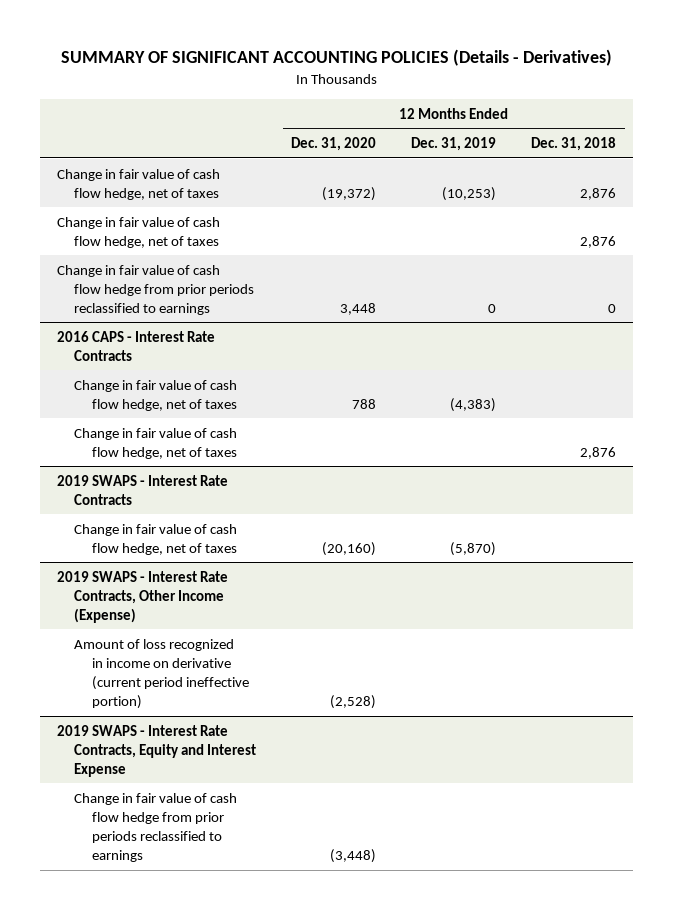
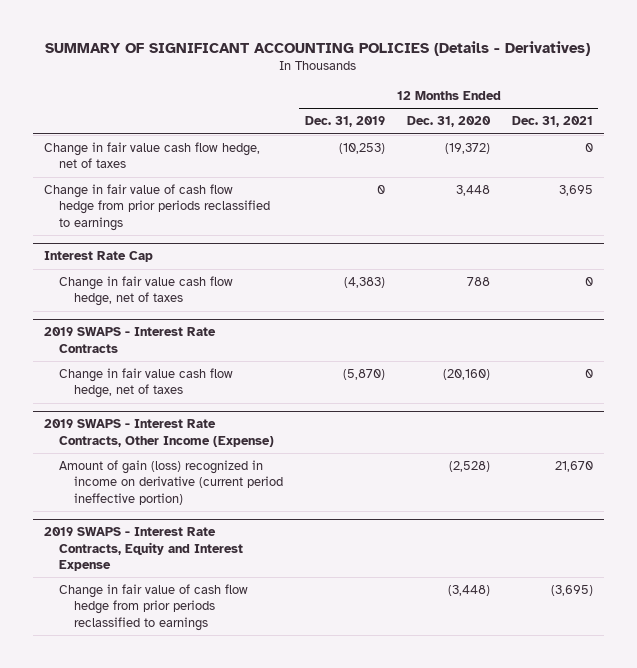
- | 12 Months Ended Dec. 31, 2020 | 12 Months Ended Dec. 31, 2019 | 12 Months Ended Dec. 31, 2018
+ | 12 Months Ended Dec. 31, 2019 | 12 Months Ended Dec. 31, 2020 | 12 Months Ended Dec. 31, 2021
- Change in fair value of cash flow hedge, net of taxes | (19,372) | (10,253) | 2,876
- Change in fair value of cash flow hedge, net of taxes | | | 2,876
+ Change in fair value cash flow hedge, net of taxes | (10,253) | (19,372) | 0
- 2016 CAPS - Interest Rate Contracts
- Change in fair value of cash flow hedge, net of taxes | 788 | (4,383) |
- Change in fair value of cash flow hedge, net of taxes | | | 2,876
+ Interest Rate Cap
+ Change in fair value cash flow hedge, net of taxes | (4,383) | 788 | 0
@ 2019 SWAPS - Interest Rate Contracts
- Change in fair value of cash flow hedge, net of taxes | (20,160) | (5,870) |
+ Change in fair value cash flow hedge, net of taxes | (5,870) | (20,160) | 0
@ 2019 SWAPS - Interest Rate Contracts, Other Income (Expense)
- Amount of loss recognized in income on derivative (current period ineffective portion) | (2,528) | |
+ Amount of gain (loss) recognized in income on derivative (current period ineffective portion) | | (2,528) | 21,670

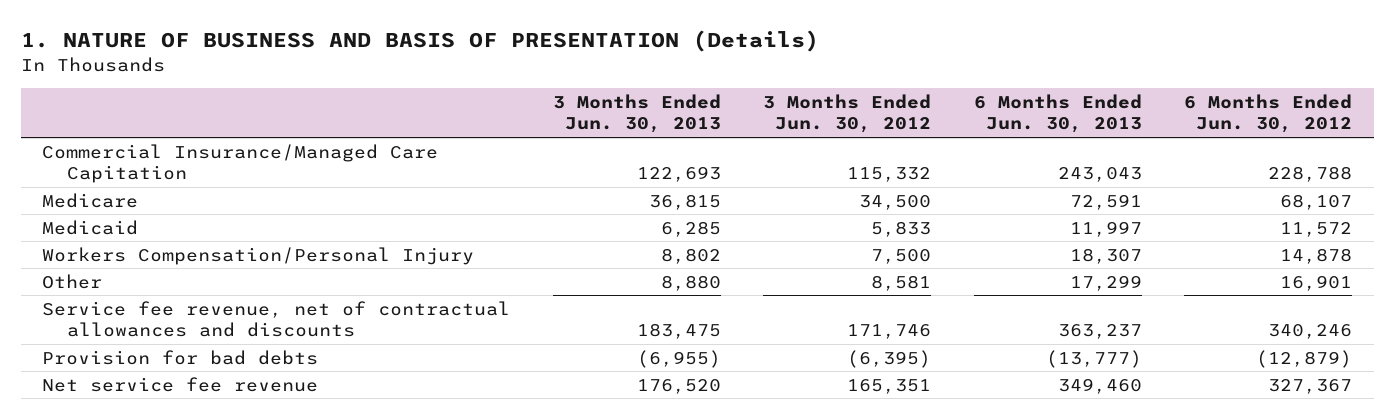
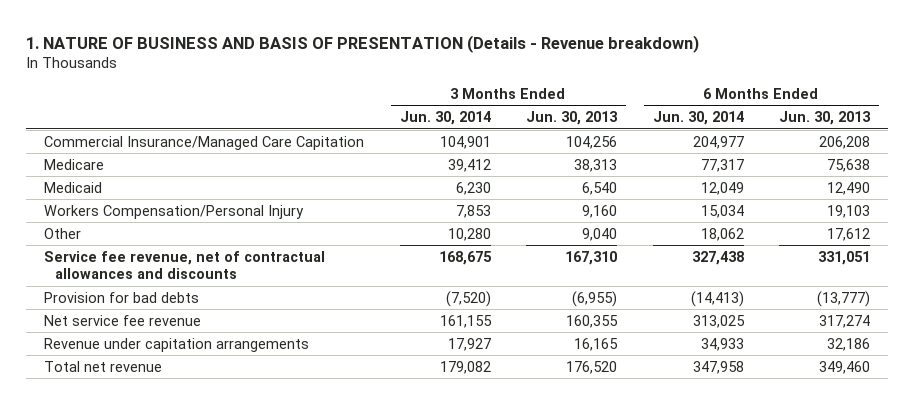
- 1. NATURE OF BUSINESS AND BASIS OF PRESENTATION (Details)
+ 1. NATURE OF BUSINESS AND BASIS OF PRESENTATION (Details - Revenue breakdown)
- | 3 Months Ended Jun. 30, 2013 | 3 Months Ended Jun. 30, 2012 | 6 Months Ended Jun. 30, 2013 | 6 Months Ended Jun. 30, 2012
+ | 3 Months Ended Jun. 30, 2014 | 3 Months Ended Jun. 30, 2013 | 6 Months Ended Jun. 30, 2014 | 6 Months Ended Jun. 30, 2013
- Commercial Insurance/Managed Care Capitation | 122,693 | 115,332 | 243,043 | 228,788
- Medicare | 36,815 | 34,500 | 72,591 | 68,107
- Medicaid | 6,285 | 5,833 | 11,997 | 11,572
- Workers Compensation/Personal Injury | 8,802 | 7,500 | 18,307 | 14,878
- Other | 8,880 | 8,581 | 17,299 | 16,901
- Service fee revenue, net of contractual allowances and discounts | 183,475 | 171,746 | 363,237 | 340,246
+ Commercial Insurance/Managed Care Capitation | 104,901 | 104,256 | 204,977 | 206,208
+ Medicare | 39,412 | 38,313 | 77,317 | 75,638
+ Medicaid | 6,230 | 6,540 | 12,049 | 12,490
+ Workers Compensation/Personal Injury | 7,853 | 9,160 | 15,034 | 19,103
+ Other | 10,280 | 9,040 | 18,062 | 17,612
+ Service fee revenue, net of contractual allowances and discounts | 168,675 | 167,310 | 327,438 | 331,051
- Net service fee revenue | 176,520 | 165,351 | 349,460 | 327,367
+ Net service fee revenue | 161,155 | 160,355 | 313,025 | 317,274
+ Revenue under capitation arrangements | 17,927 | 16,165 | 34,933 | 32,186
+ Total net revenue | 179,082 | 176,520 | 347,958 | 349,460

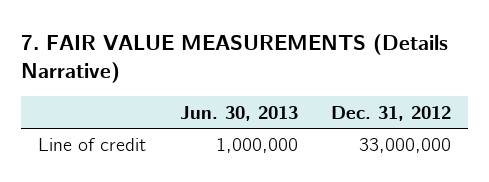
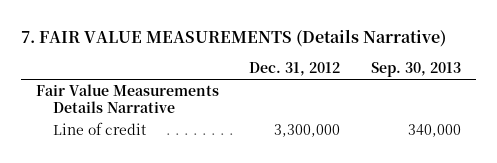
- | Jun. 30, 2013 | Dec. 31, 2012
+ | Dec. 31, 2012 | Sep. 30, 2013
- Line of credit | 1,000,000 | 33,000,000
+ Fair Value Measurements Details Narrative
+ Line of credit | 3,300,000 | 340,000

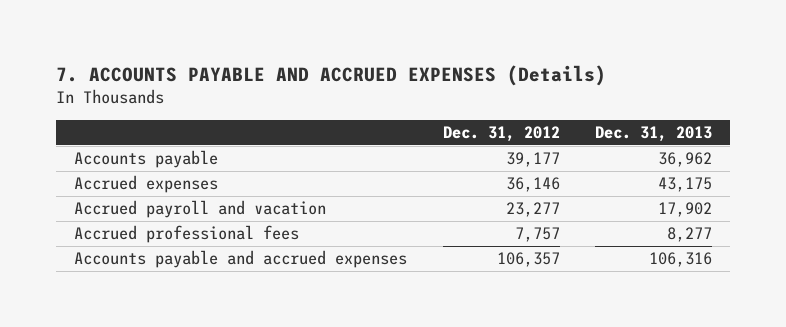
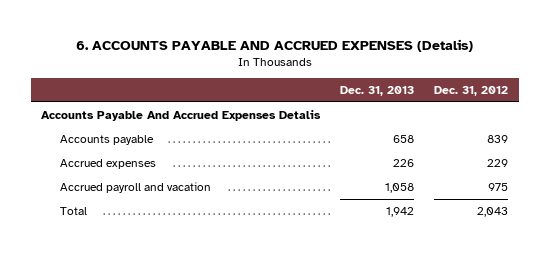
- 7. ACCOUNTS PAYABLE AND ACCRUED EXPENSES (Details)
+ 6. ACCOUNTS PAYABLE AND ACCRUED EXPENSES (Detalis)
- | Dec. 31, 2012 | Dec. 31, 2013
+ | Dec. 31, 2013 | Dec. 31, 2012
- Accounts payable | 39,177 | 36,962
- Accrued expenses | 36,146 | 43,175
- Accrued payroll and vacation | 23,277 | 17,902
- Accrued professional fees | 7,757 | 8,277
- Accounts payable and accrued expenses | 106,357 | 106,316
+ Accounts Payable And Accrued Expenses Detalis
+ Accounts payable | 658 | 839
+ Accrued expenses | 226 | 229
+ Accrued payroll and vacation | 1,058 | 975
+ Total | 1,942 | 2,043

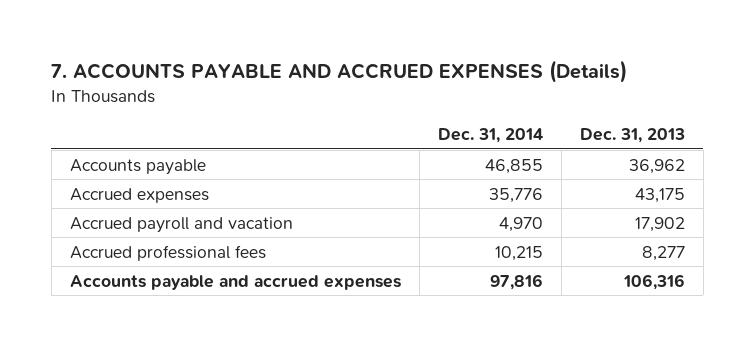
- 6. ACCOUNTS PAYABLE AND ACCRUED EXPENSES (Detalis)
+ 7. ACCOUNTS PAYABLE AND ACCRUED EXPENSES (Details)
- | Dec. 31, 2013 | Dec. 31, 2012
+ | Dec. 31, 2014 | Dec. 31, 2013
- Accounts Payable And Accrued Expenses Detalis
- Accounts payable | 658 | 839
- Accrued expenses | 226 | 229
- Accrued payroll and vacation | 1,058 | 975
- Total | 1,942 | 2,043
+ Accounts payable | 46,855 | 36,962
+ Accrued expenses | 35,776 | 43,175
+ Accrued payroll and vacation | 4,970 | 17,902
+ Accrued professional fees | 10,215 | 8,277
+ Accounts payable and accrued expenses | 97,816 | 106,316

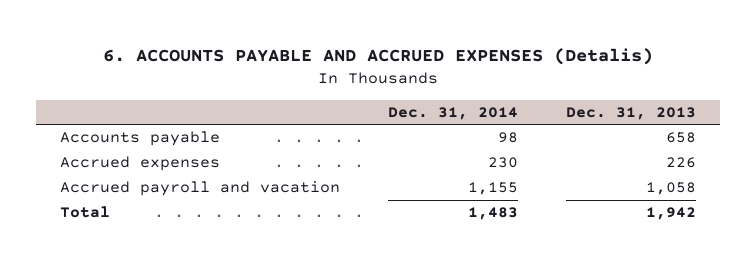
- 7. ACCOUNTS PAYABLE AND ACCRUED EXPENSES (Details)
+ 6. ACCOUNTS PAYABLE AND ACCRUED EXPENSES (Detalis)
- Accounts payable | 46,855 | 36,962
- Accrued expenses | 35,776 | 43,175
- Accrued payroll and vacation | 4,970 | 17,902
- Accrued professional fees | 10,215 | 8,277
- Accounts payable and accrued expenses | 97,816 | 106,316
+ Accounts payable | 98 | 658
+ Accrued expenses | 230 | 226
+ Accrued payroll and vacation | 1,155 | 1,058
+ Total | 1,483 | 1,942

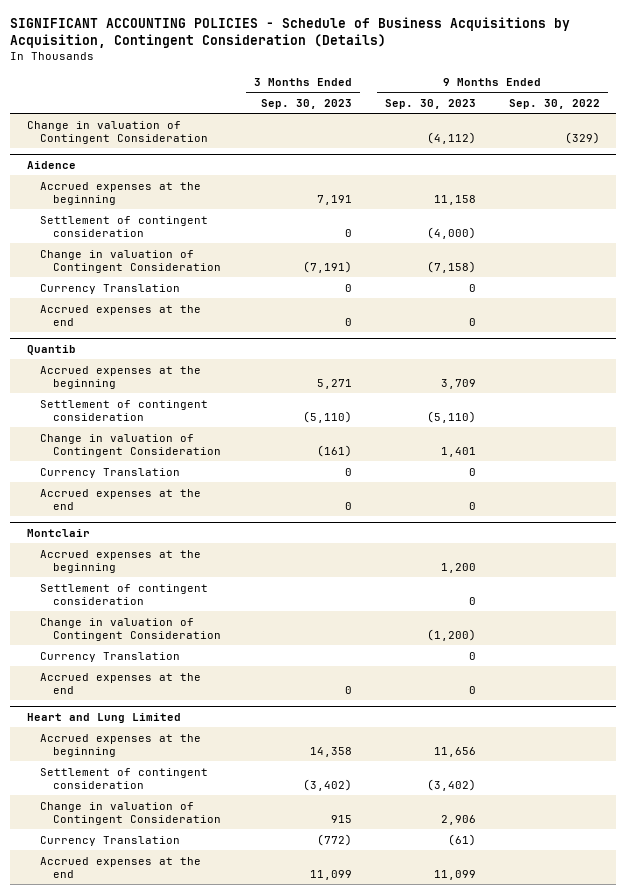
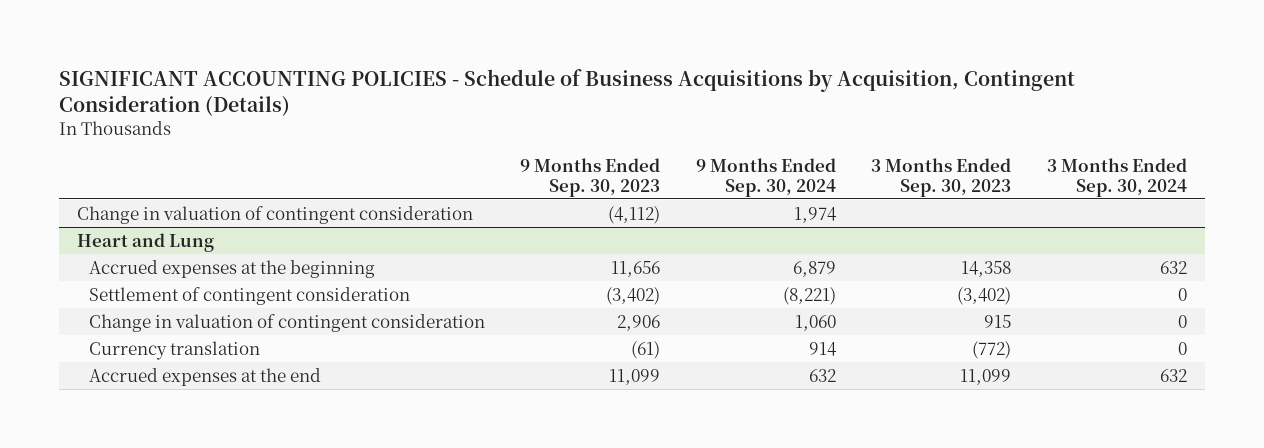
- | 3 Months Ended Sep. 30, 2023 | 9 Months Ended Sep. 30, 2023 | 9 Months Ended Sep. 30, 2022
+ | 9 Months Ended Sep. 30, 2023 | 9 Months Ended Sep. 30, 2024 | 3 Months Ended Sep. 30, 2023 | 3 Months Ended Sep. 30, 2024
- Change in valuation of Contingent Consideration | | (4,112) | (329)
- Aidence
- Accrued expenses at the beginning | 7,191 | 11,158 |
- Settlement of contingent consideration | 0 | (4,000) |
- Change in valuation of Contingent Consideration | (7,191) | (7,158) |
- Currency Translation | 0 | 0 |
- Accrued expenses at the end | 0 | 0 |
- Quantib
- Accrued expenses at the beginning | 5,271 | 3,709 |
- Settlement of contingent consideration | (5,110) | (5,110) |
- Change in valuation of Contingent Consideration | (161) | 1,401 |
- Currency Translation | 0 | 0 |
- Accrued expenses at the end | 0 | 0 |
- Montclair
- Accrued expenses at the beginning | | 1,200 |
- Settlement of contingent consideration | | 0 |
- Change in valuation of Contingent Consideration | | (1,200) |
- Currency Translation | | 0 |
- Accrued expenses at the end | 0 | 0 |
- Heart and Lung Limited
+ Change in valuation of contingent consideration | (4,112) | 1,974 | |
+ Heart and Lung
- Change in valuation of Contingent Consideration | 915 | 2,906 |
- Currency Translation | (772) | (61) |
+ Change in valuation of contingent consideration | 2,906 | 1,060 | 915 | 0
+ Currency translation | (61) | 914 | (772) | 0

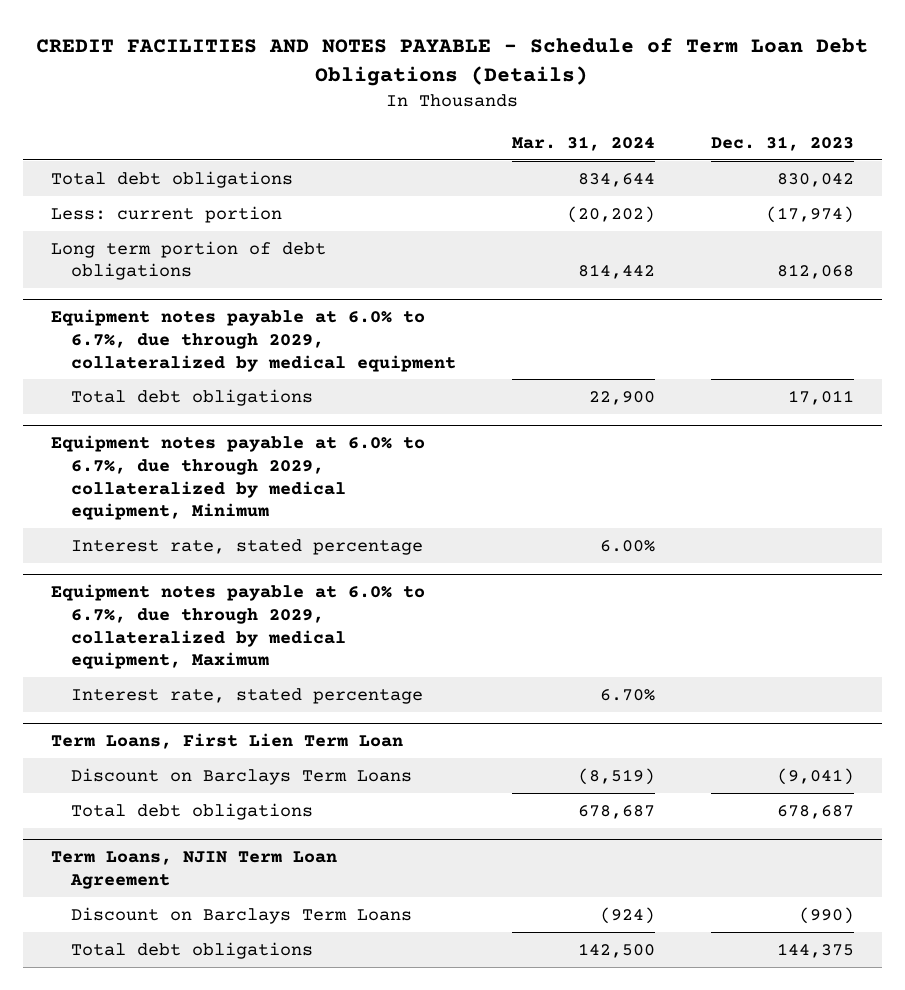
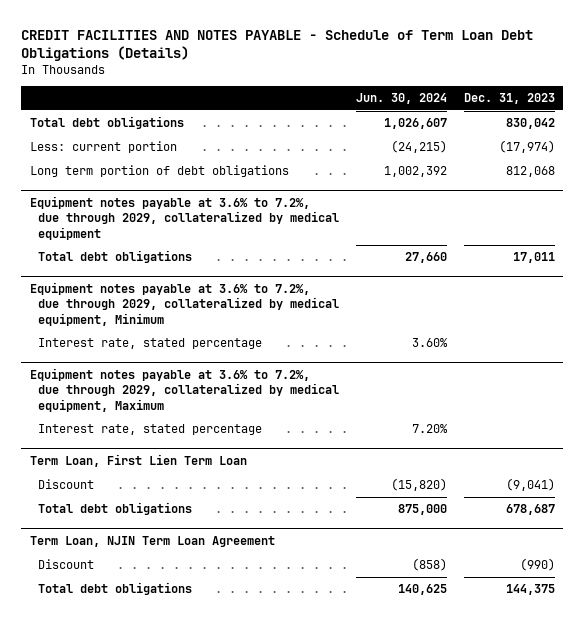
- | Mar. 31, 2024 | Dec. 31, 2023
+ | Jun. 30, 2024 | Dec. 31, 2023
- Equipment notes payable at 6.0% to 6.7%, due through 2029, collateralized by medical equipment
+ Equipment notes payable at 3.6% to 7.2%, due through 2029, collateralized by medical equipment
- Equipment notes payable at 6.0% to 6.7%, due through 2029, collateralized by medical equipment, Minimum
+ Equipment notes payable at 3.6% to 7.2%, due through 2029, collateralized by medical equipment, Minimum
- Equipment notes payable at 6.0% to 6.7%, due through 2029, collateralized by medical equipment, Maximum
+ Equipment notes payable at 3.6% to 7.2%, due through 2029, collateralized by medical equipment, Maximum
- Term Loans, First Lien Term Loan
- Discount on Barclays Term Loans | (8,519) | (9,041)
+ Term Loan, First Lien Term Loan
+ Discount | (15,820) | (9,041)
- Term Loans, NJIN Term Loan Agreement
- Discount on Barclays Term Loans | (924) | (990)
+ Term Loan, NJIN Term Loan Agreement
+ Discount | (858) | (990)

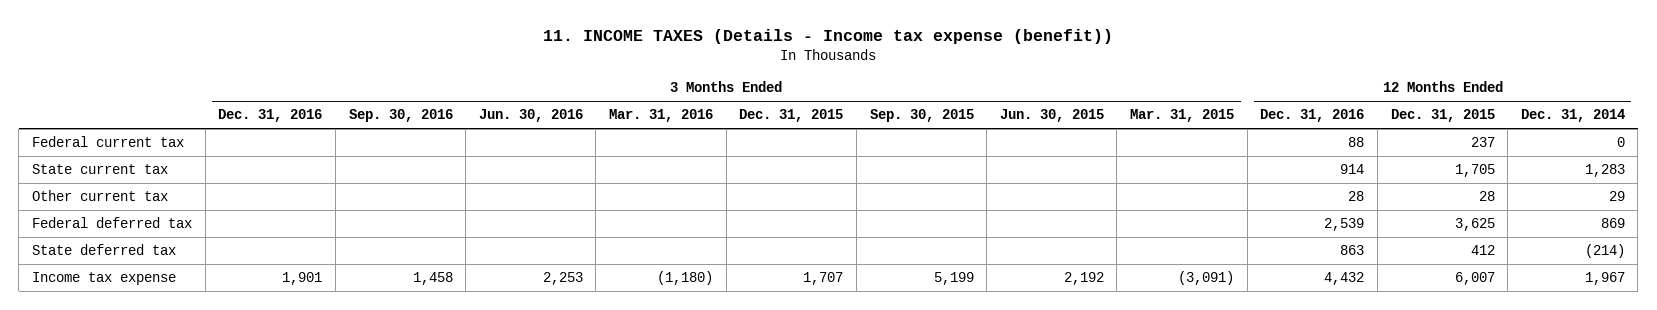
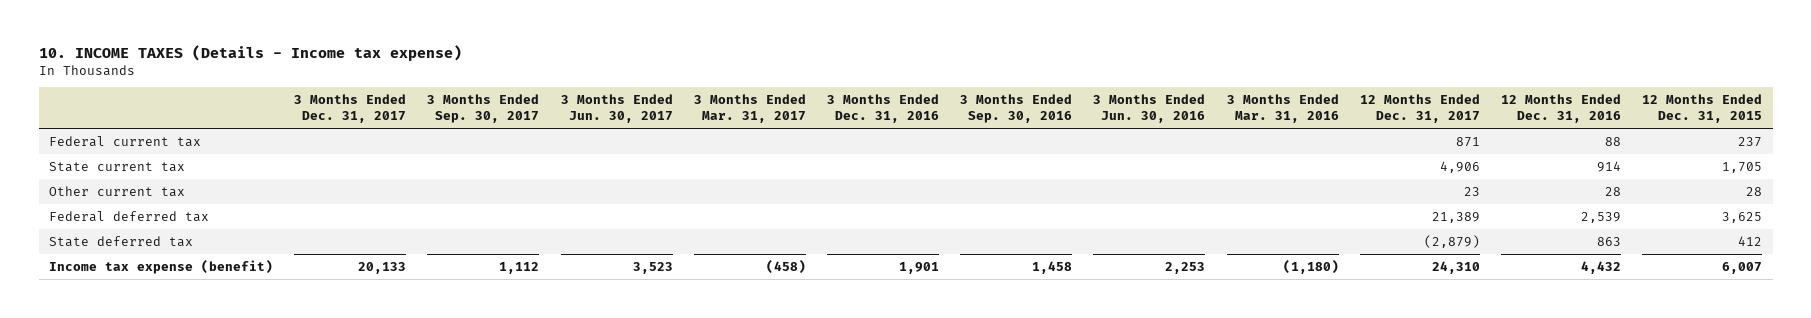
- 11. INCOME TAXES (Details - Income tax expense (benefit))
+ 10. INCOME TAXES (Details - Income tax expense)
- | 3 Months Ended Dec. 31, 2016 | 3 Months Ended Sep. 30, 2016 | 3 Months Ended Jun. 30, 2016 | 3 Months Ended Mar. 31, 2016 | 3 Months Ended Dec. 31, 2015 | 3 Months Ended Sep. 30, 2015 | 3 Months Ended Jun. 30, 2015 | 3 Months Ended Mar. 31, 2015 | 12 Months Ended Dec. 31, 2016 | 12 Months Ended Dec. 31, 2015 | 12 Months Ended Dec. 31, 2014
+ | 3 Months Ended Dec. 31, 2017 | 3 Months Ended Sep. 30, 2017 | 3 Months Ended Jun. 30, 2017 | 3 Months Ended Mar. 31, 2017 | 3 Months Ended Dec. 31, 2016 | 3 Months Ended Sep. 30, 2016 | 3 Months Ended Jun. 30, 2016 | 3 Months Ended Mar. 31, 2016 | 12 Months Ended Dec. 31, 2017 | 12 Months Ended Dec. 31, 2016 | 12 Months Ended Dec. 31, 2015
- Income tax expense | 1,901 | 1,458 | 2,253 | (1,180) | 1,707 | 5,199 | 2,192 | (3,091) | 4,432 | 6,007 | 1,967
+ Income tax expense (benefit) | 20,133 | 1,112 | 3,523 | (458) | 1,901 | 1,458 | 2,253 | (1,180) | 24,310 | 4,432 | 6,007

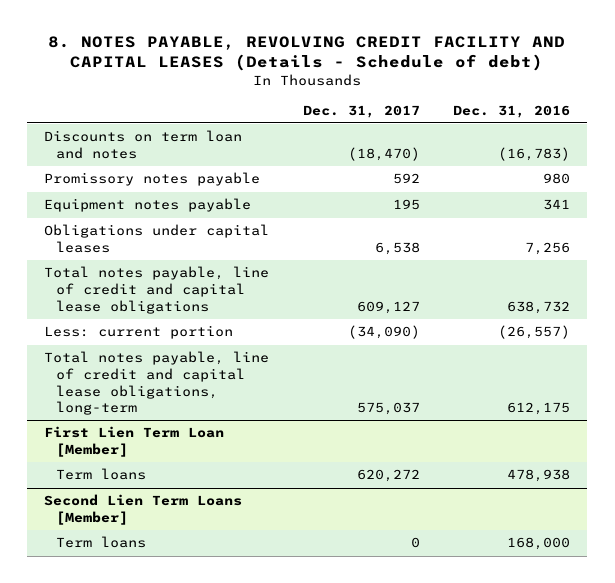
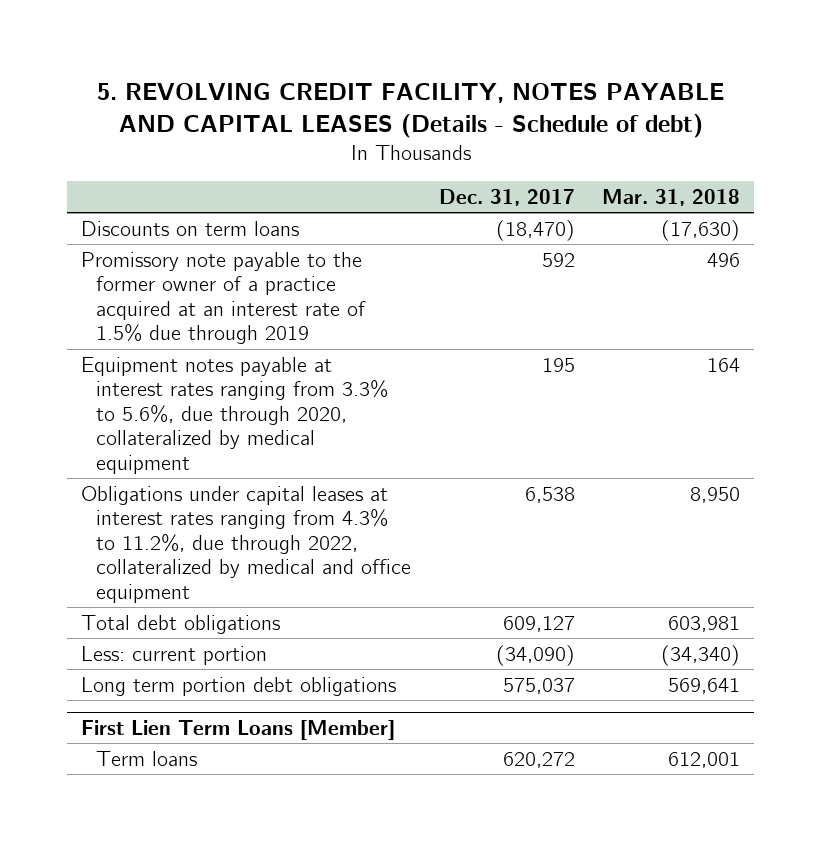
- 8. NOTES PAYABLE, REVOLVING CREDIT FACILITY AND CAPITAL LEASES (Details - Schedule of debt)
+ 5. REVOLVING CREDIT FACILITY, NOTES PAYABLE AND CAPITAL LEASES (Details - Schedule of debt)
- | Dec. 31, 2017 | Dec. 31, 2016
+ | Dec. 31, 2017 | Mar. 31, 2018
- Discounts on term loan and notes | (18,470) | (16,783)
- Promissory notes payable | 592 | 980
- Equipment notes payable | 195 | 341
- Obligations under capital leases | 6,538 | 7,256
- Total notes payable, line of credit and capital lease obligations | 609,127 | 638,732
+ Discounts on term loans | (18,470) | (17,630)
+ Promissory note payable to the former owner of a practice acquired at an interest rate of 1.5% due through 2019 | 592 | 496
+ Equipment notes payable at interest rates ranging from 3.3% to 5.6%, due through 2020, collateralized by medical equipment | 195 | 164
+ Obligations under capital leases at interest rates ranging from 4.3% to 11.2%, due through 2022, collateralized by medical and office equipment | 6,538 | 8,950
+ Total debt obligations | 609,127 | 603,981
- Total notes payable, line of credit and capital lease obligations, long-term | 575,037 | 612,175
- First Lien Term Loan [Member]
+ Long term portion debt obligations | 575,037 | 569,641
+ First Lien Term Loans [Member]
- Second Lien Term Loans [Member]
- Term loans | 0 | 168,000

